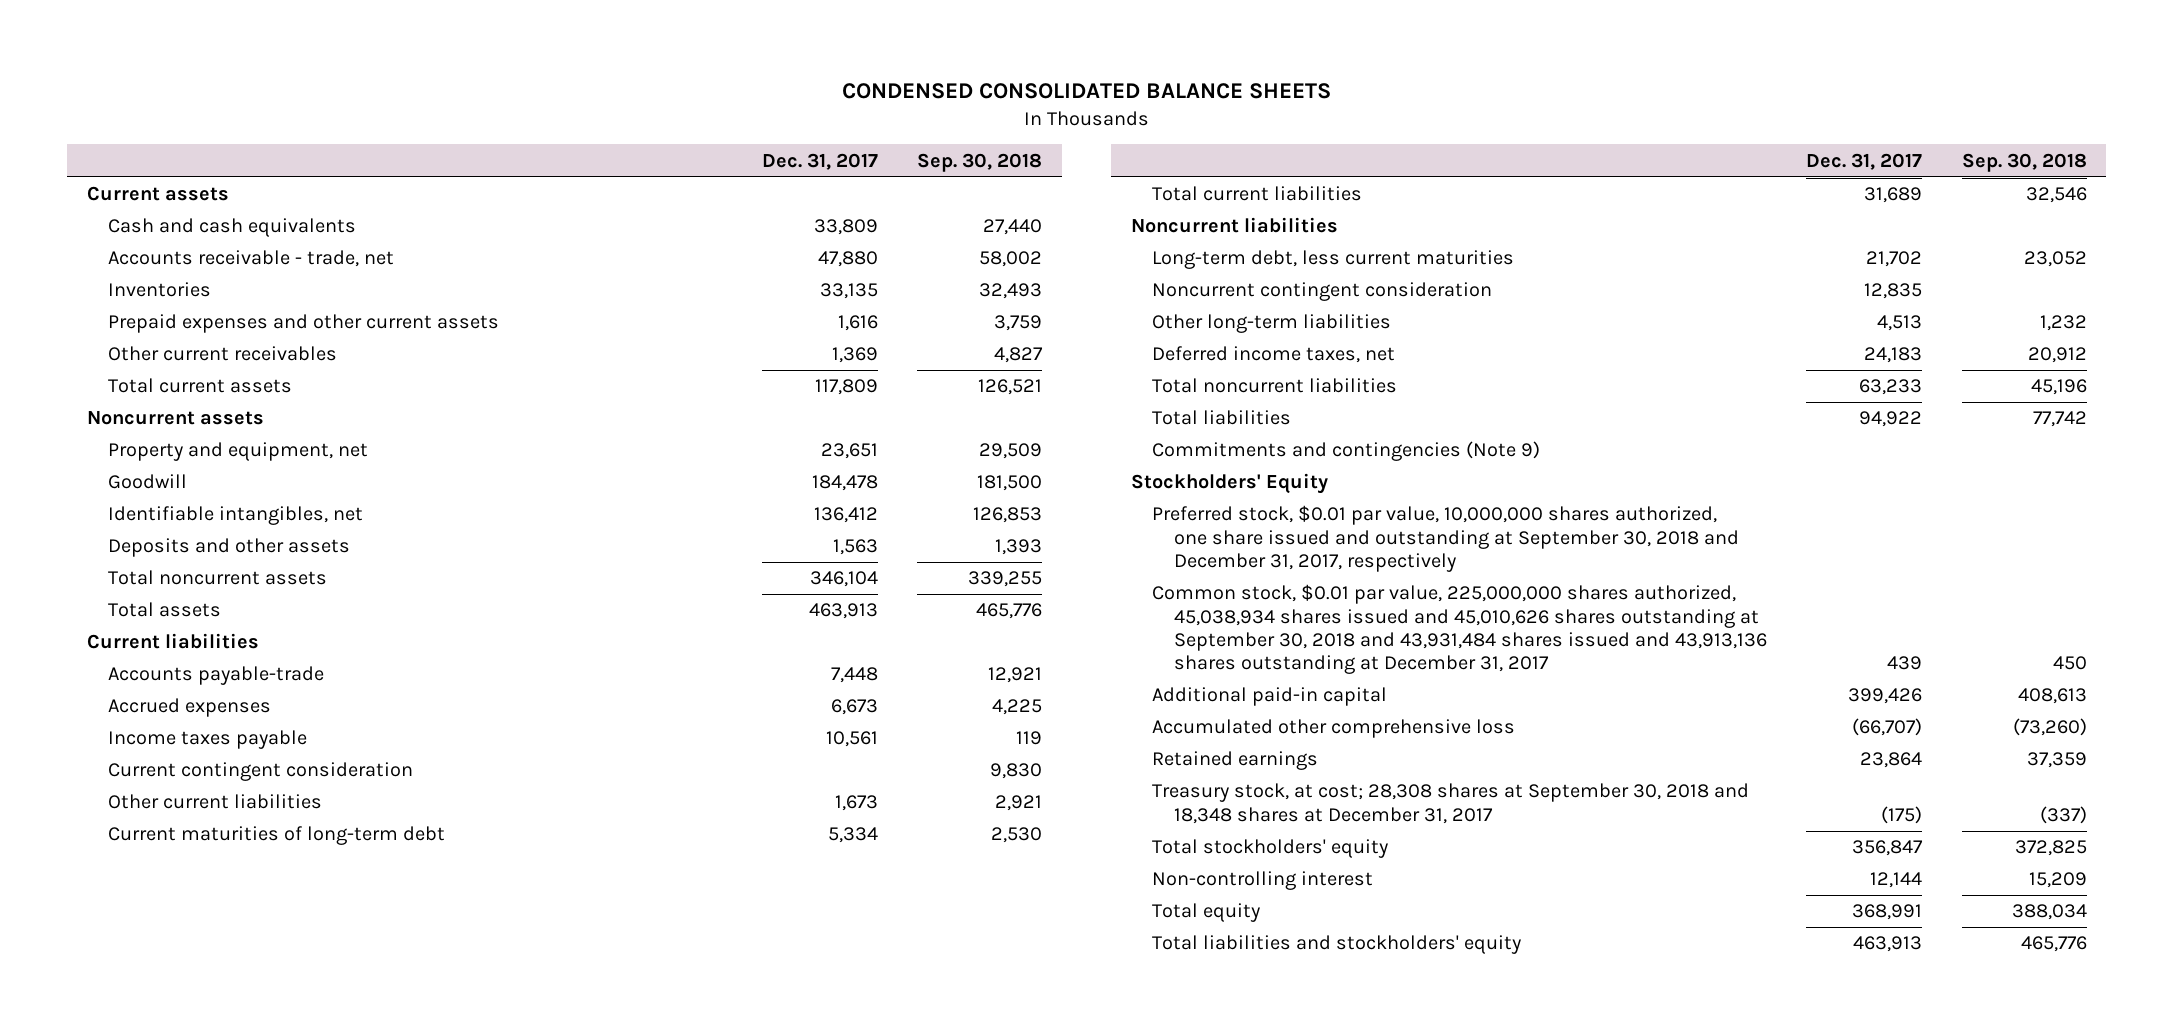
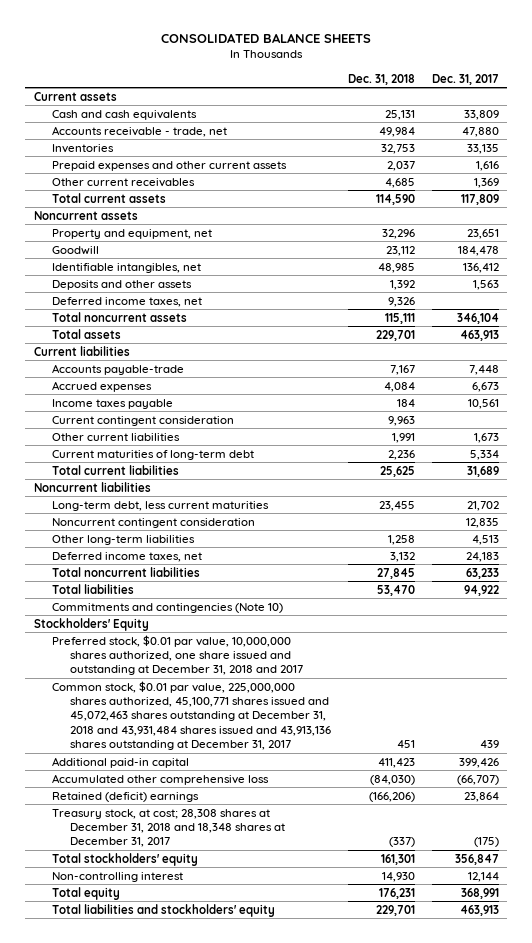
- CONDENSED CONSOLIDATED BALANCE SHEETS
+ CONSOLIDATED BALANCE SHEETS
- | Dec. 31, 2017 | Sep. 30, 2018
+ | Dec. 31, 2018 | Dec. 31, 2017
+ Deferred income taxes, net | 9,326 |
- Commitments and contingencies (Note 9)
+ Commitments and contingencies (Note 10)
- Preferred stock, $0.01 par value, 10,000,000 shares authorized, one share issued and outstanding at September 30, 2018 and December 31, 2017, respectively
- Common stock, $0.01 par value, 225,000,000 shares authorized, 45,038,934 shares issued and 45,010,626 shares outstanding at September 30, 2018 and 43,931,484 shares issued and 43,913,136 shares outstanding at December 31, 2017 | 439 | 450
+ Preferred stock, $0.01 par value, 10,000,000 shares authorized, one share issued and outstanding at December 31, 2018 and 2017
+ Common stock, $0.01 par value, 225,000,000 shares authorized, 45,100,771 shares issued and 45,072,463 shares outstanding at December 31, 2018 and 43,931,484 shares issued and 43,913,136 shares outstanding at December 31, 2017 | 451 | 439
- Retained earnings | 23,864 | 37,359
- Treasury stock, at cost; 28,308 shares at September 30, 2018 and 18,348 shares at December 31, 2017 | (175) | (337)
+ Retained (deficit) earnings | (166,206) | 23,864
+ Treasury stock, at cost; 28,308 shares at December 31, 2018 and 18,348 shares at December 31, 2017 | (337) | (175)

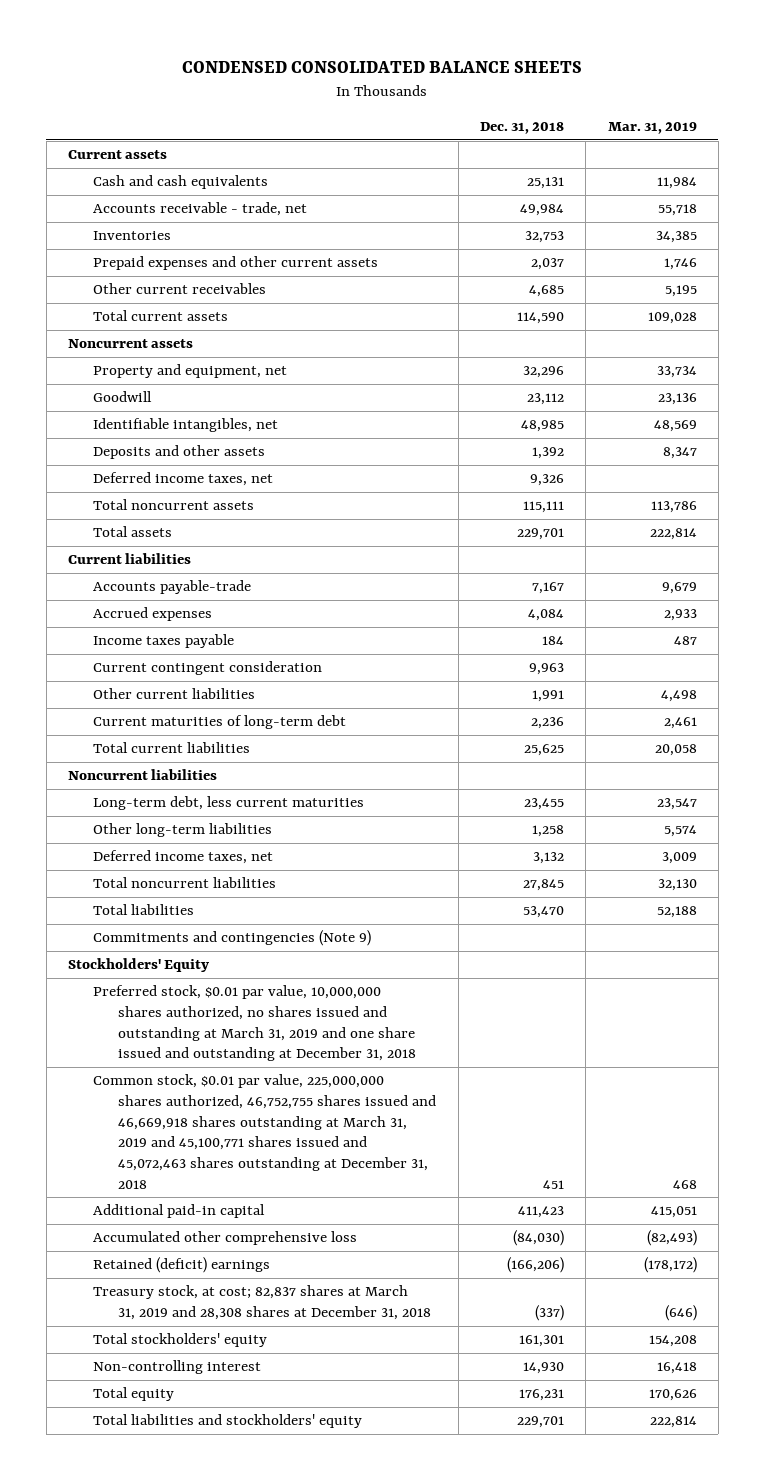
- CONSOLIDATED BALANCE SHEETS
+ CONDENSED CONSOLIDATED BALANCE SHEETS
- | Dec. 31, 2018 | Dec. 31, 2017
+ | Dec. 31, 2018 | Mar. 31, 2019
- Noncurrent contingent consideration | | 12,835
- Commitments and contingencies (Note 10)
+ Commitments and contingencies (Note 9)
- Preferred stock, $0.01 par value, 10,000,000 shares authorized, one share issued and outstanding at December 31, 2018 and 2017
- Common stock, $0.01 par value, 225,000,000 shares authorized, 45,100,771 shares issued and 45,072,463 shares outstanding at December 31, 2018 and 43,931,484 shares issued and 43,913,136 shares outstanding at December 31, 2017 | 451 | 439
+ Preferred stock, $0.01 par value, 10,000,000 shares authorized, no shares issued and outstanding at March 31, 2019 and one share issued and outstanding at December 31, 2018
+ Common stock, $0.01 par value, 225,000,000 shares authorized, 46,752,755 shares issued and 46,669,918 shares outstanding at March 31, 2019 and 45,100,771 shares issued and 45,072,463 shares outstanding at December 31, 2018 | 451 | 468
- Treasury stock, at cost; 28,308 shares at December 31, 2018 and 18,348 shares at December 31, 2017 | (337) | (175)
+ Treasury stock, at cost; 82,837 shares at March 31, 2019 and 28,308 shares at December 31, 2018 | (337) | (646)

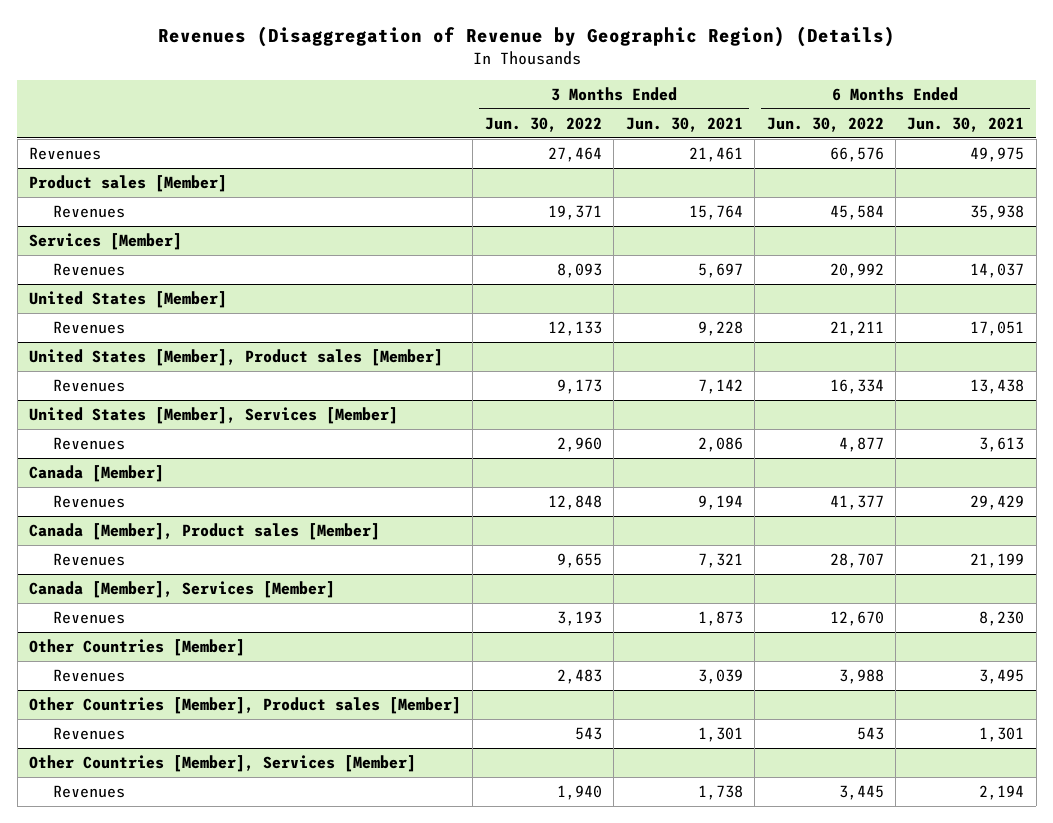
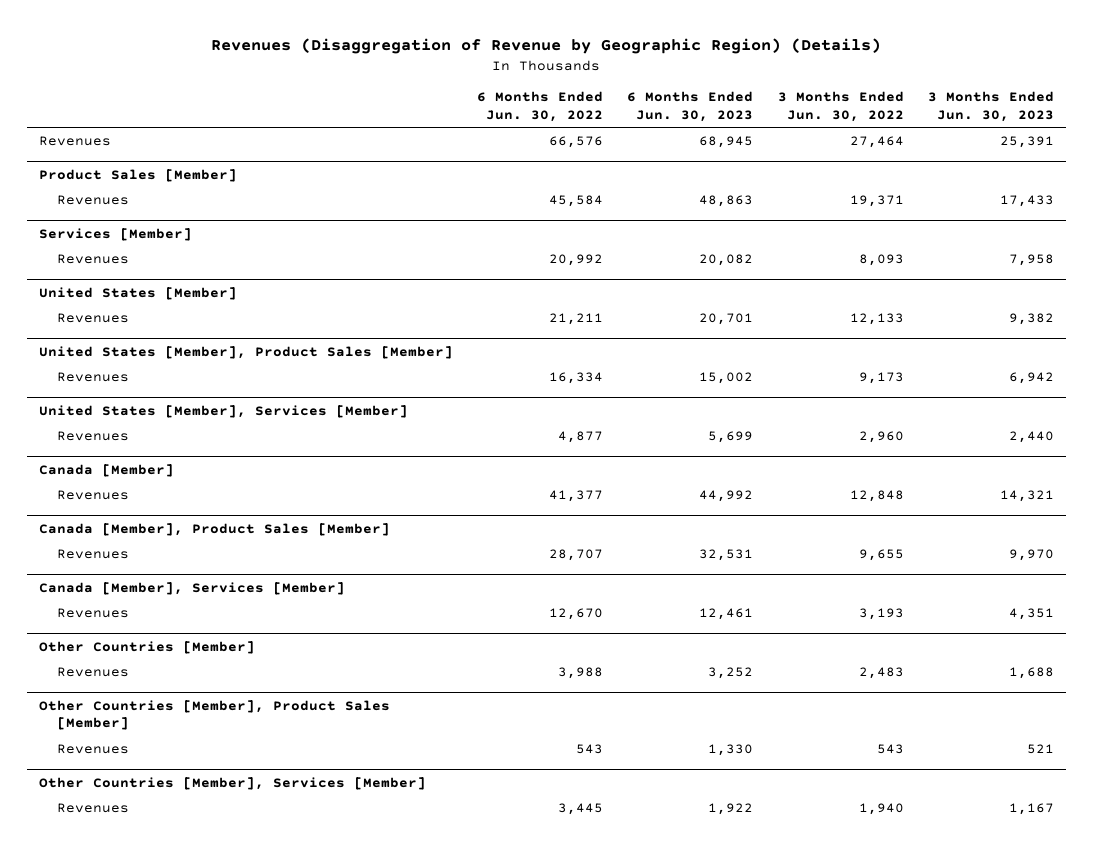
- | 3 Months Ended Jun. 30, 2022 | 3 Months Ended Jun. 30, 2021 | 6 Months Ended Jun. 30, 2022 | 6 Months Ended Jun. 30, 2021
+ | 6 Months Ended Jun. 30, 2022 | 6 Months Ended Jun. 30, 2023 | 3 Months Ended Jun. 30, 2022 | 3 Months Ended Jun. 30, 2023
- Product sales [Member]
+ Product Sales [Member]
- United States [Member], Product sales [Member]
+ United States [Member], Product Sales [Member]
- Canada [Member], Product sales [Member]
+ Canada [Member], Product Sales [Member]
- Other Countries [Member], Product sales [Member]
+ Other Countries [Member], Product Sales [Member]

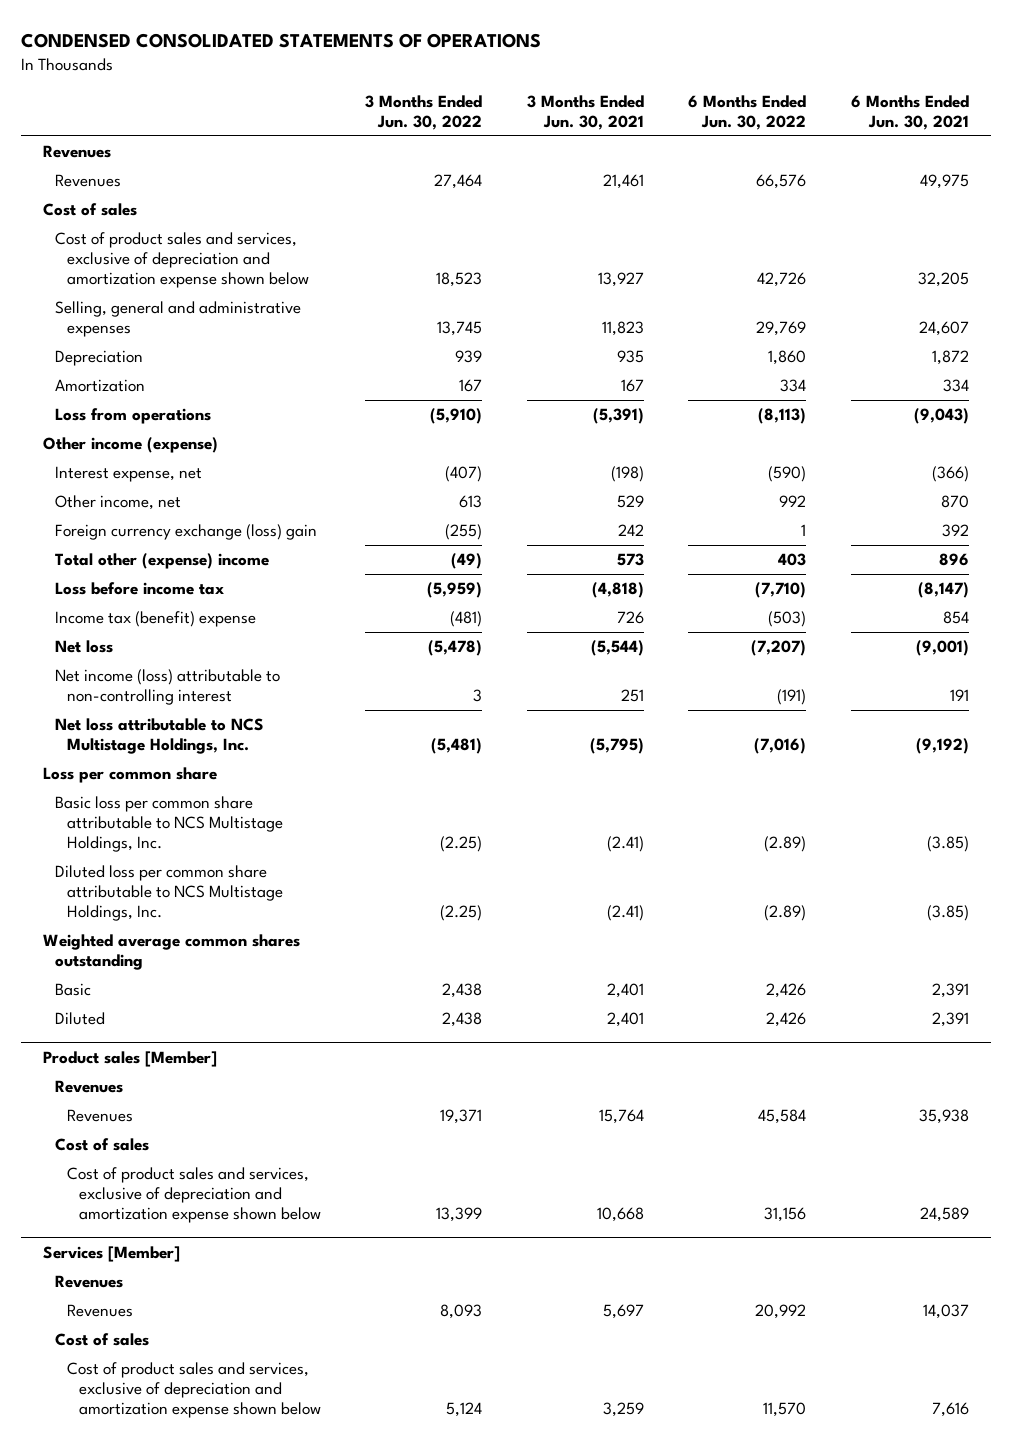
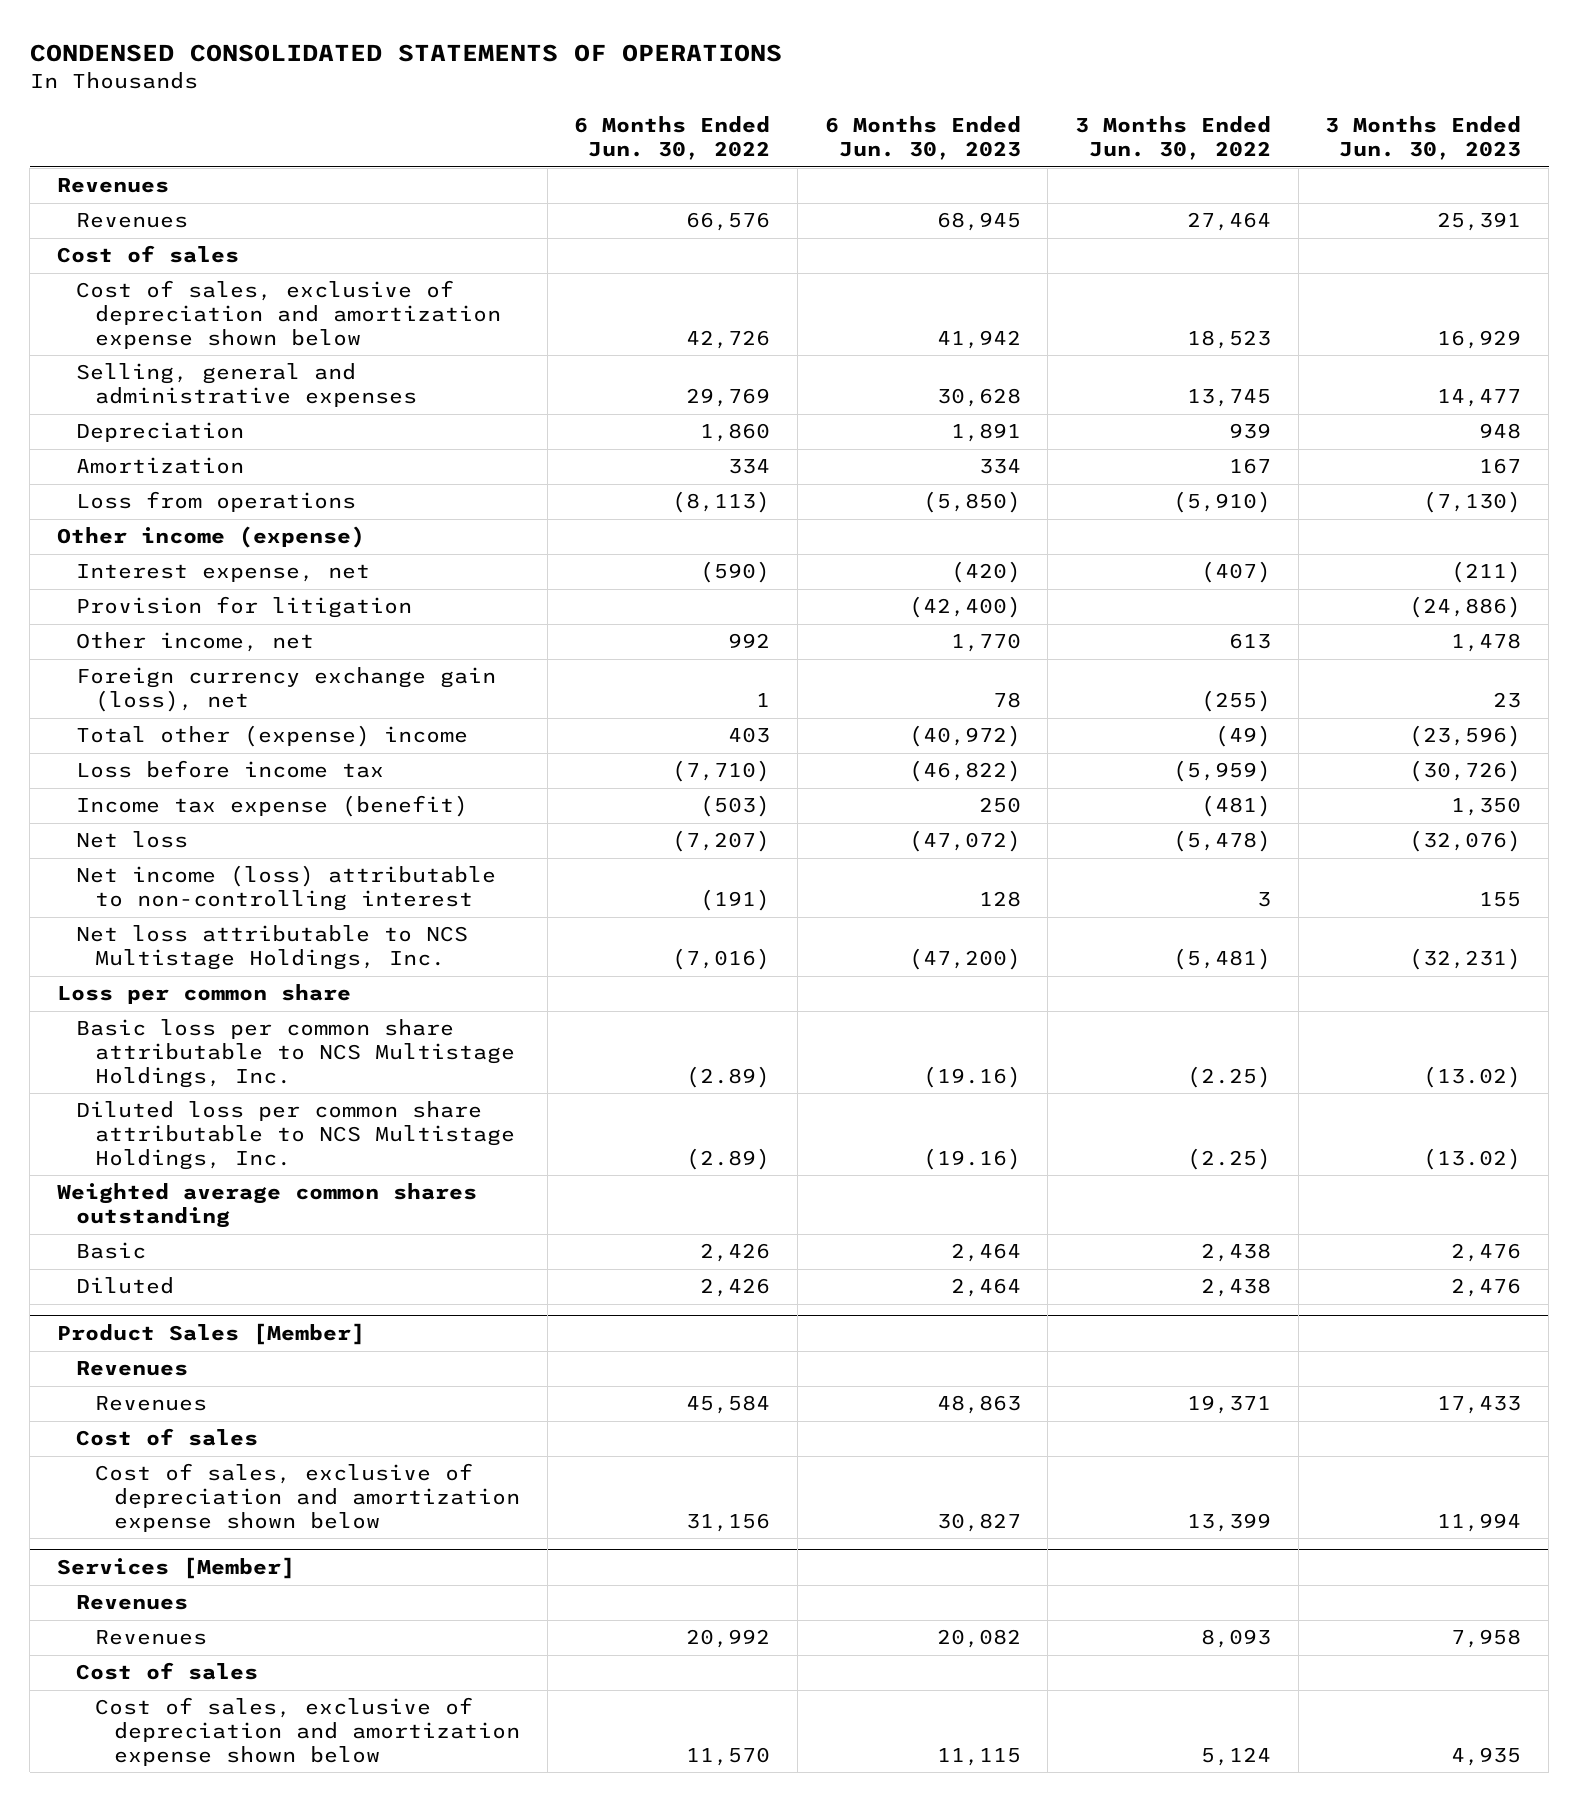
- | 3 Months Ended Jun. 30, 2022 | 3 Months Ended Jun. 30, 2021 | 6 Months Ended Jun. 30, 2022 | 6 Months Ended Jun. 30, 2021
+ | 6 Months Ended Jun. 30, 2022 | 6 Months Ended Jun. 30, 2023 | 3 Months Ended Jun. 30, 2022 | 3 Months Ended Jun. 30, 2023
- Cost of product sales and services, exclusive of depreciation and amortization expense shown below | 18,523 | 13,927 | 42,726 | 32,205
+ Cost of sales, exclusive of depreciation and amortization expense shown below | 42,726 | 41,942 | 18,523 | 16,929
+ Provision for litigation | | (42,400) | | (24,886)
- Foreign currency exchange (loss) gain | (255) | 242 | 1 | 392
+ Foreign currency exchange gain (loss), net | 1 | 78 | (255) | 23
- Income tax (benefit) expense | (481) | 726 | (503) | 854
+ Income tax expense (benefit) | (503) | 250 | (481) | 1,350
- Product sales [Member]
+ Product Sales [Member]
- Cost of product sales and services, exclusive of depreciation and amortization expense shown below | 13,399 | 10,668 | 31,156 | 24,589
+ Cost of sales, exclusive of depreciation and amortization expense shown below | 31,156 | 30,827 | 13,399 | 11,994
@ Services [Member]
- Cost of product sales and services, exclusive of depreciation and amortization expense shown below | 5,124 | 3,259 | 11,570 | 7,616
+ Cost of sales, exclusive of depreciation and amortization expense shown below | 11,570 | 11,115 | 5,124 | 4,935

